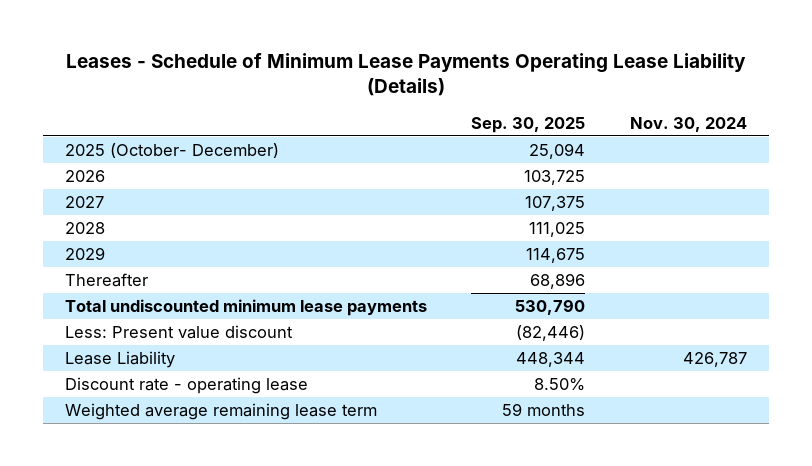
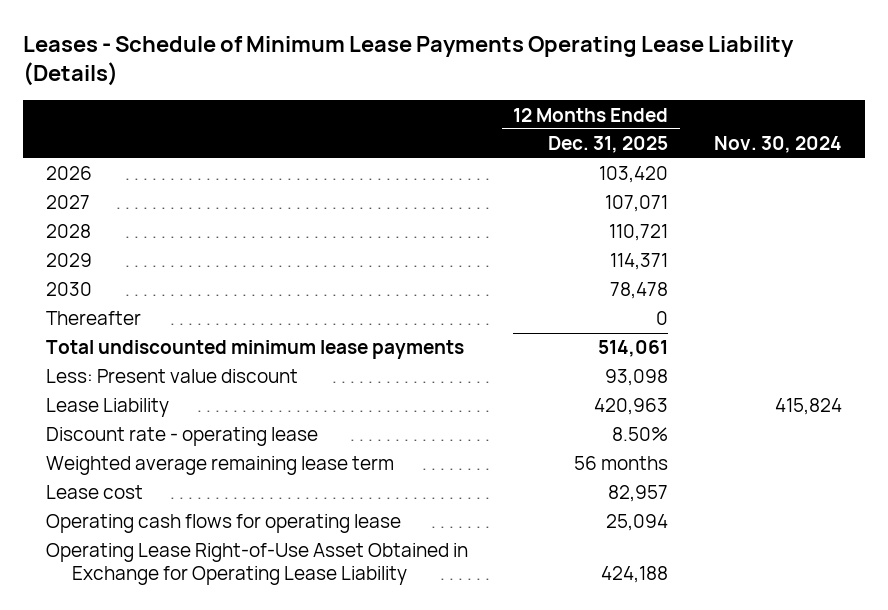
- | Sep. 30, 2025 | Nov. 30, 2024
+ | 12 Months Ended Dec. 31, 2025 | Nov. 30, 2024
- 2025 (October- December) | 25,094 |
+ 2030 | 78,478 |
- Lease Liability | 448,344 | 426,787
+ Lease Liability | 420,963 | 415,824
+ Lease cost | 82,957 |
+ Operating cash flows for operating lease | 25,094 |
+ Operating Lease Right-of-Use Asset Obtained in Exchange for Operating Lease Liability | 424,188 |

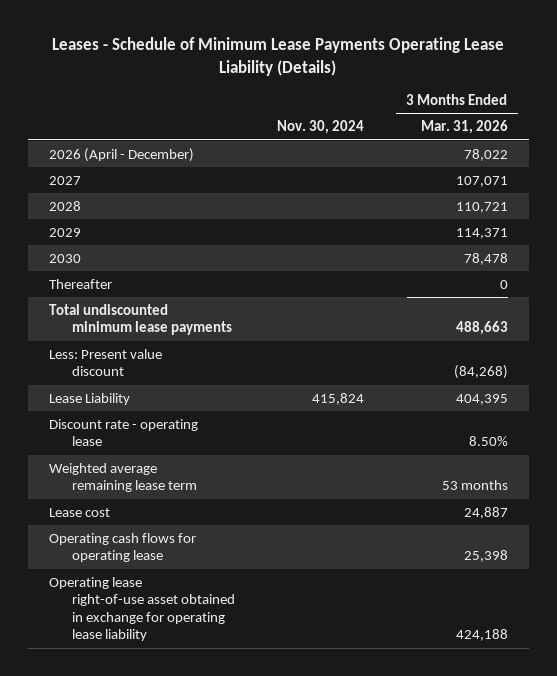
- | 12 Months Ended Dec. 31, 2025 | Nov. 30, 2024
+ | Nov. 30, 2024 | 3 Months Ended Mar. 31, 2026
- 2026 | 103,420 |
+ 2026 (April - December) | | 78,022
- Operating Lease Right-of-Use Asset Obtained in Exchange for Operating Lease Liability | 424,188 |
+ Operating lease right-of-use asset obtained in exchange for operating lease liability | | 424,188

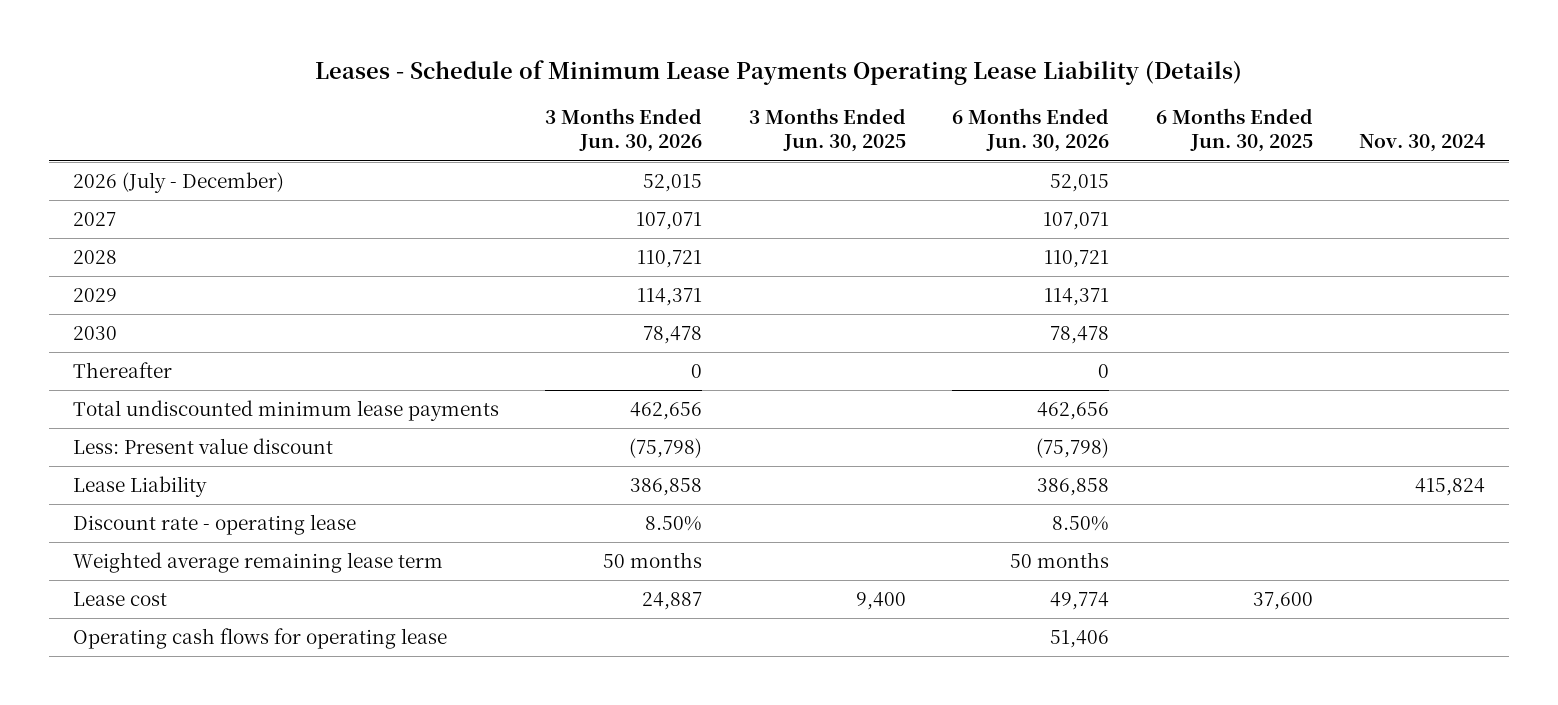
- | Nov. 30, 2024 | 3 Months Ended Mar. 31, 2026
+ | 3 Months Ended Jun. 30, 2026 | 3 Months Ended Jun. 30, 2025 | 6 Months Ended Jun. 30, 2026 | 6 Months Ended Jun. 30, 2025 | Nov. 30, 2024
- 2026 (April - December) | | 78,022
+ 2026 (July - December) | 52,015 | | 52,015 | |
- Operating lease right-of-use asset obtained in exchange for operating lease liability | | 424,188

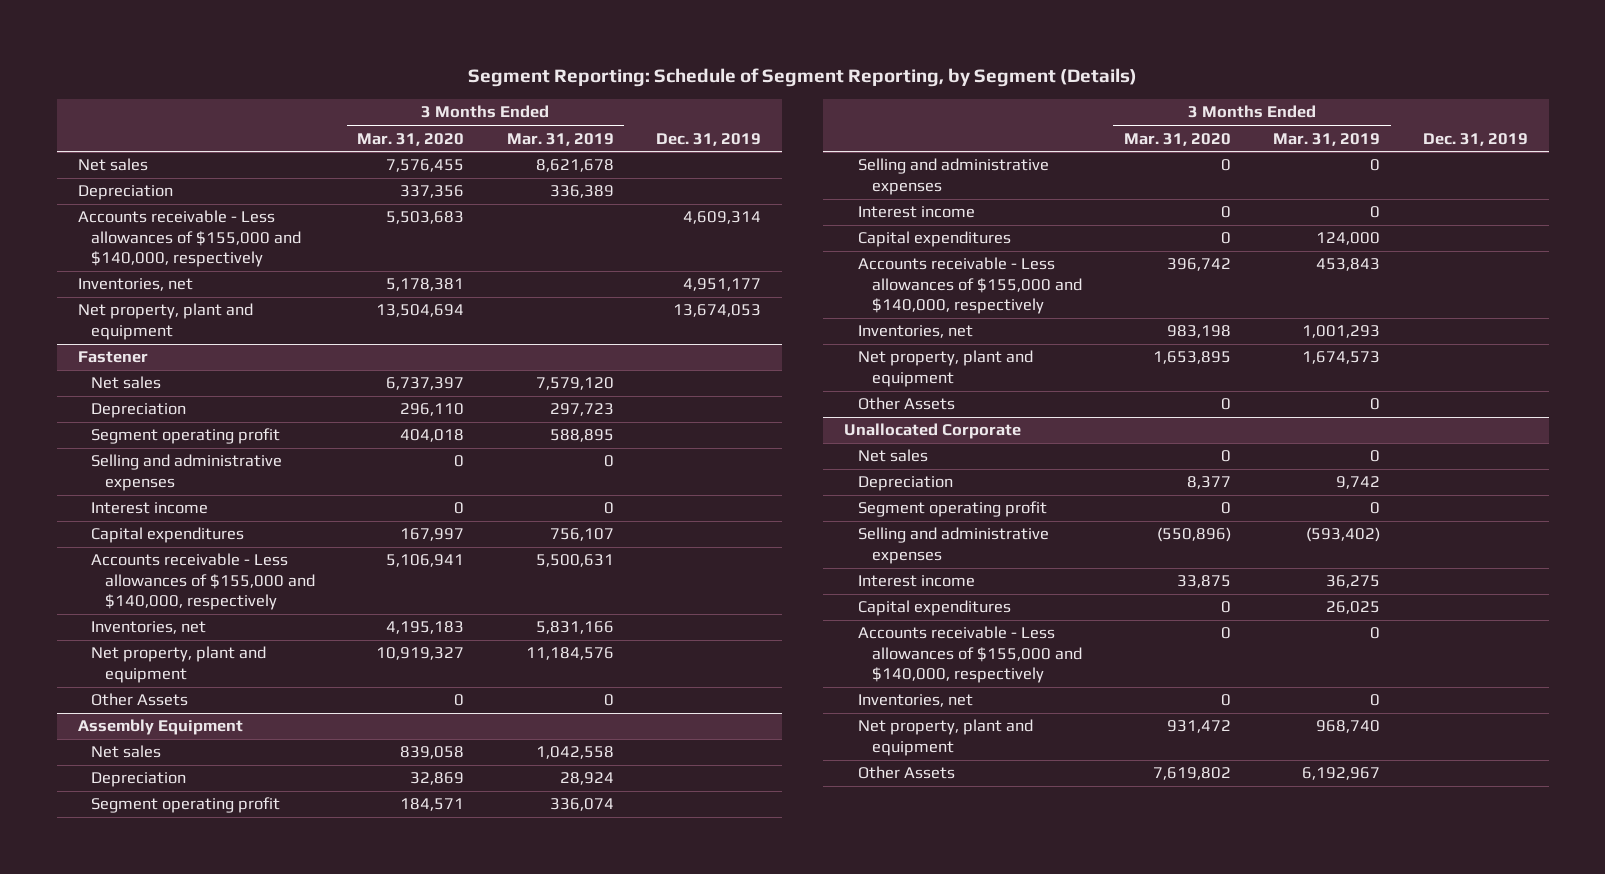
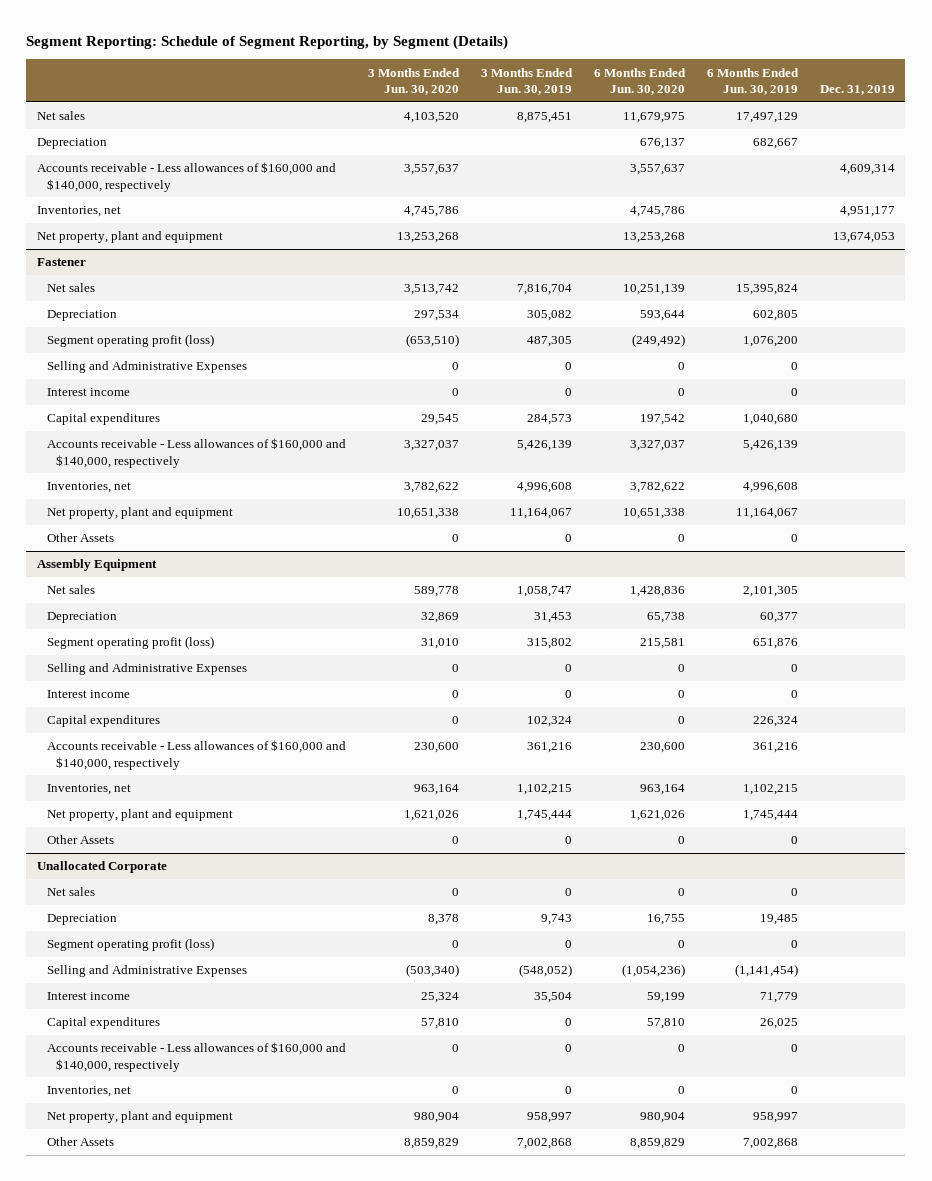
- | 3 Months Ended Mar. 31, 2020 | 3 Months Ended Mar. 31, 2019 | Dec. 31, 2019
+ | 3 Months Ended Jun. 30, 2020 | 3 Months Ended Jun. 30, 2019 | 6 Months Ended Jun. 30, 2020 | 6 Months Ended Jun. 30, 2019 | Dec. 31, 2019
- Accounts receivable - Less allowances of $155,000 and $140,000, respectively | 5,503,683 | | 4,609,314
+ Accounts receivable - Less allowances of $160,000 and $140,000, respectively | 3,557,637 | | 3,557,637 | | 4,609,314
@ Fastener
- Segment operating profit | 404,018 | 588,895 |
- Selling and administrative expenses | 0 | 0 |
+ Segment operating profit (loss) | (653,510) | 487,305 | (249,492) | 1,076,200 |
+ Selling and Administrative Expenses | 0 | 0 | 0 | 0 |
- Accounts receivable - Less allowances of $155,000 and $140,000, respectively | 5,106,941 | 5,500,631 |
+ Accounts receivable - Less allowances of $160,000 and $140,000, respectively | 3,327,037 | 5,426,139 | 3,327,037 | 5,426,139 |
@ Assembly Equipment
- Segment operating profit | 184,571 | 336,074 |
- Selling and administrative expenses | 0 | 0 |
+ Segment operating profit (loss) | 31,010 | 315,802 | 215,581 | 651,876 |
+ Selling and Administrative Expenses | 0 | 0 | 0 | 0 |
- Accounts receivable - Less allowances of $155,000 and $140,000, respectively | 396,742 | 453,843 |
+ Accounts receivable - Less allowances of $160,000 and $140,000, respectively | 230,600 | 361,216 | 230,600 | 361,216 |
@ Unallocated Corporate
- Segment operating profit | 0 | 0 |
- Selling and administrative expenses | (550,896) | (593,402) |
+ Segment operating profit (loss) | 0 | 0 | 0 | 0 |
+ Selling and Administrative Expenses | (503,340) | (548,052) | (1,054,236) | (1,141,454) |
- Accounts receivable - Less allowances of $155,000 and $140,000, respectively | 0 | 0 |
+ Accounts receivable - Less allowances of $160,000 and $140,000, respectively | 0 | 0 | 0 | 0 |

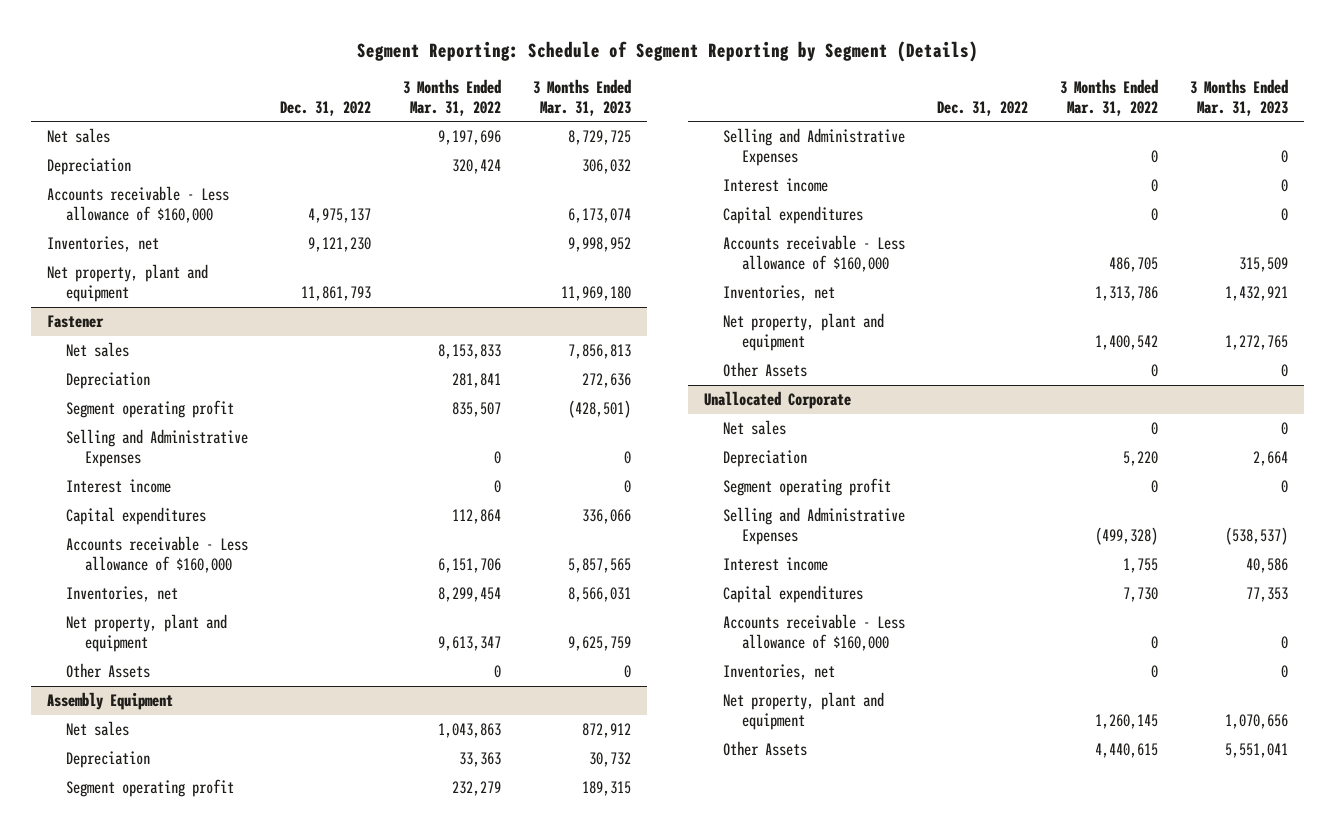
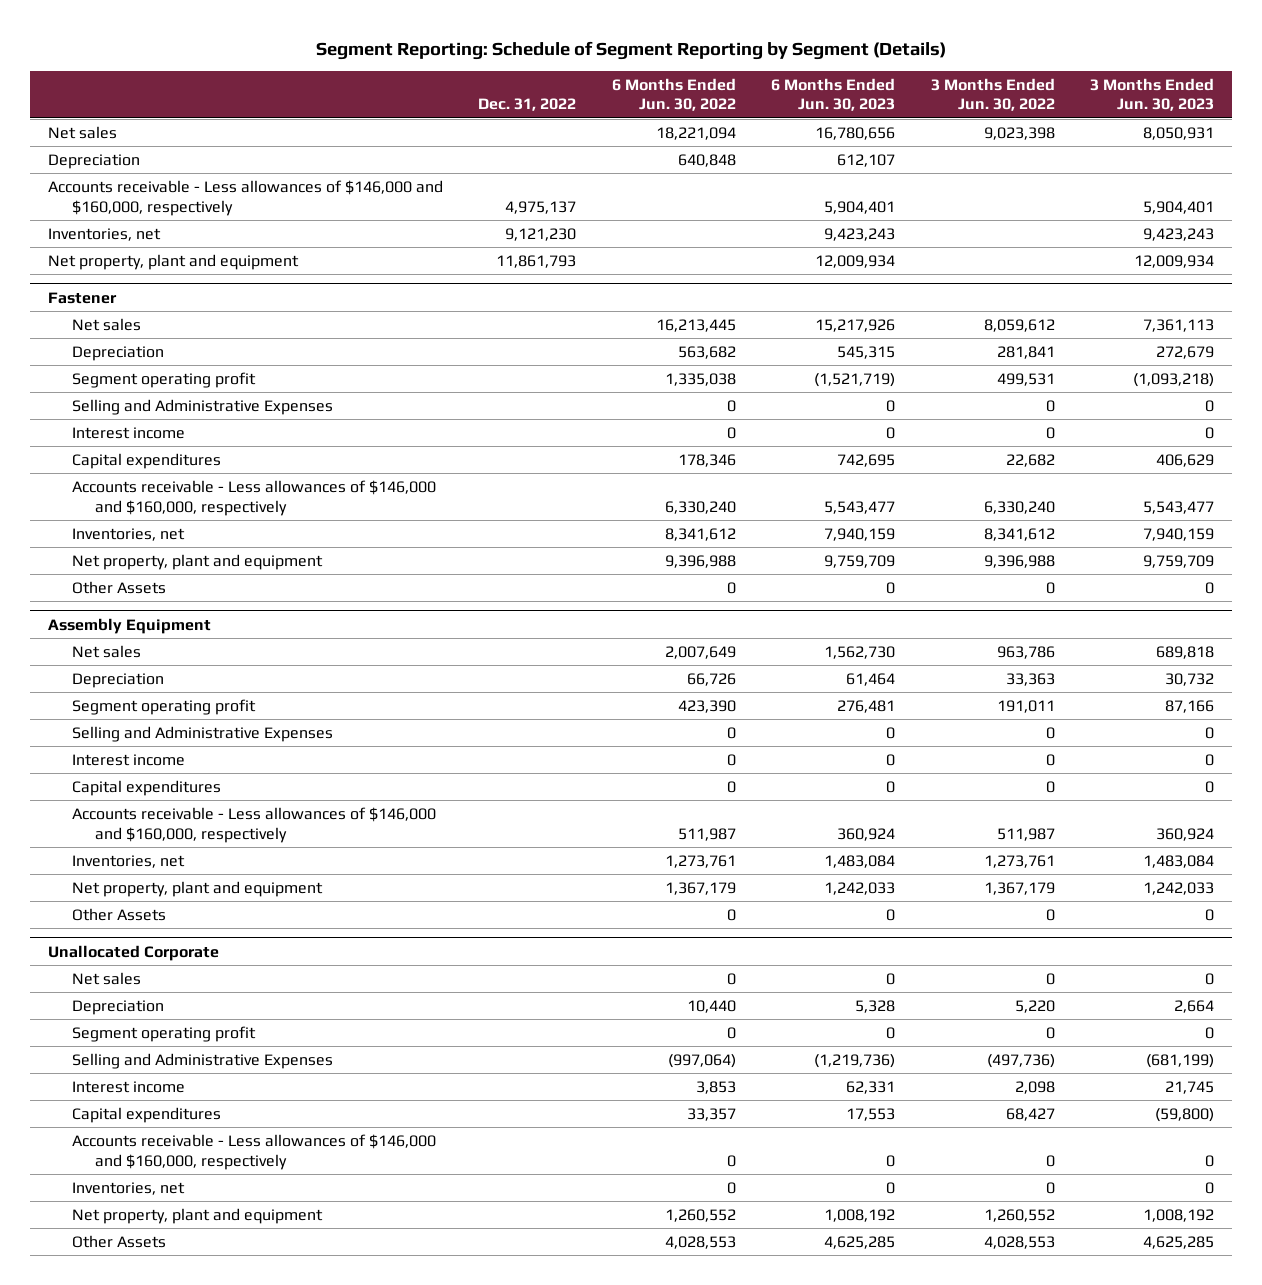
- | Dec. 31, 2022 | 3 Months Ended Mar. 31, 2022 | 3 Months Ended Mar. 31, 2023
+ | Dec. 31, 2022 | 6 Months Ended Jun. 30, 2022 | 6 Months Ended Jun. 30, 2023 | 3 Months Ended Jun. 30, 2022 | 3 Months Ended Jun. 30, 2023
- Accounts receivable - Less allowance of $160,000 | 4,975,137 | | 6,173,074
+ Accounts receivable - Less allowances of $146,000 and $160,000, respectively | 4,975,137 | | 5,904,401 | | 5,904,401
@ Fastener
- Accounts receivable - Less allowance of $160,000 | | 6,151,706 | 5,857,565
+ Accounts receivable - Less allowances of $146,000 and $160,000, respectively | | 6,330,240 | 5,543,477 | 6,330,240 | 5,543,477
@ Assembly Equipment
- Accounts receivable - Less allowance of $160,000 | | 486,705 | 315,509
+ Accounts receivable - Less allowances of $146,000 and $160,000, respectively | | 511,987 | 360,924 | 511,987 | 360,924
@ Unallocated Corporate
- Accounts receivable - Less allowance of $160,000 | | 0 | 0
+ Accounts receivable - Less allowances of $146,000 and $160,000, respectively | | 0 | 0 | 0 | 0

